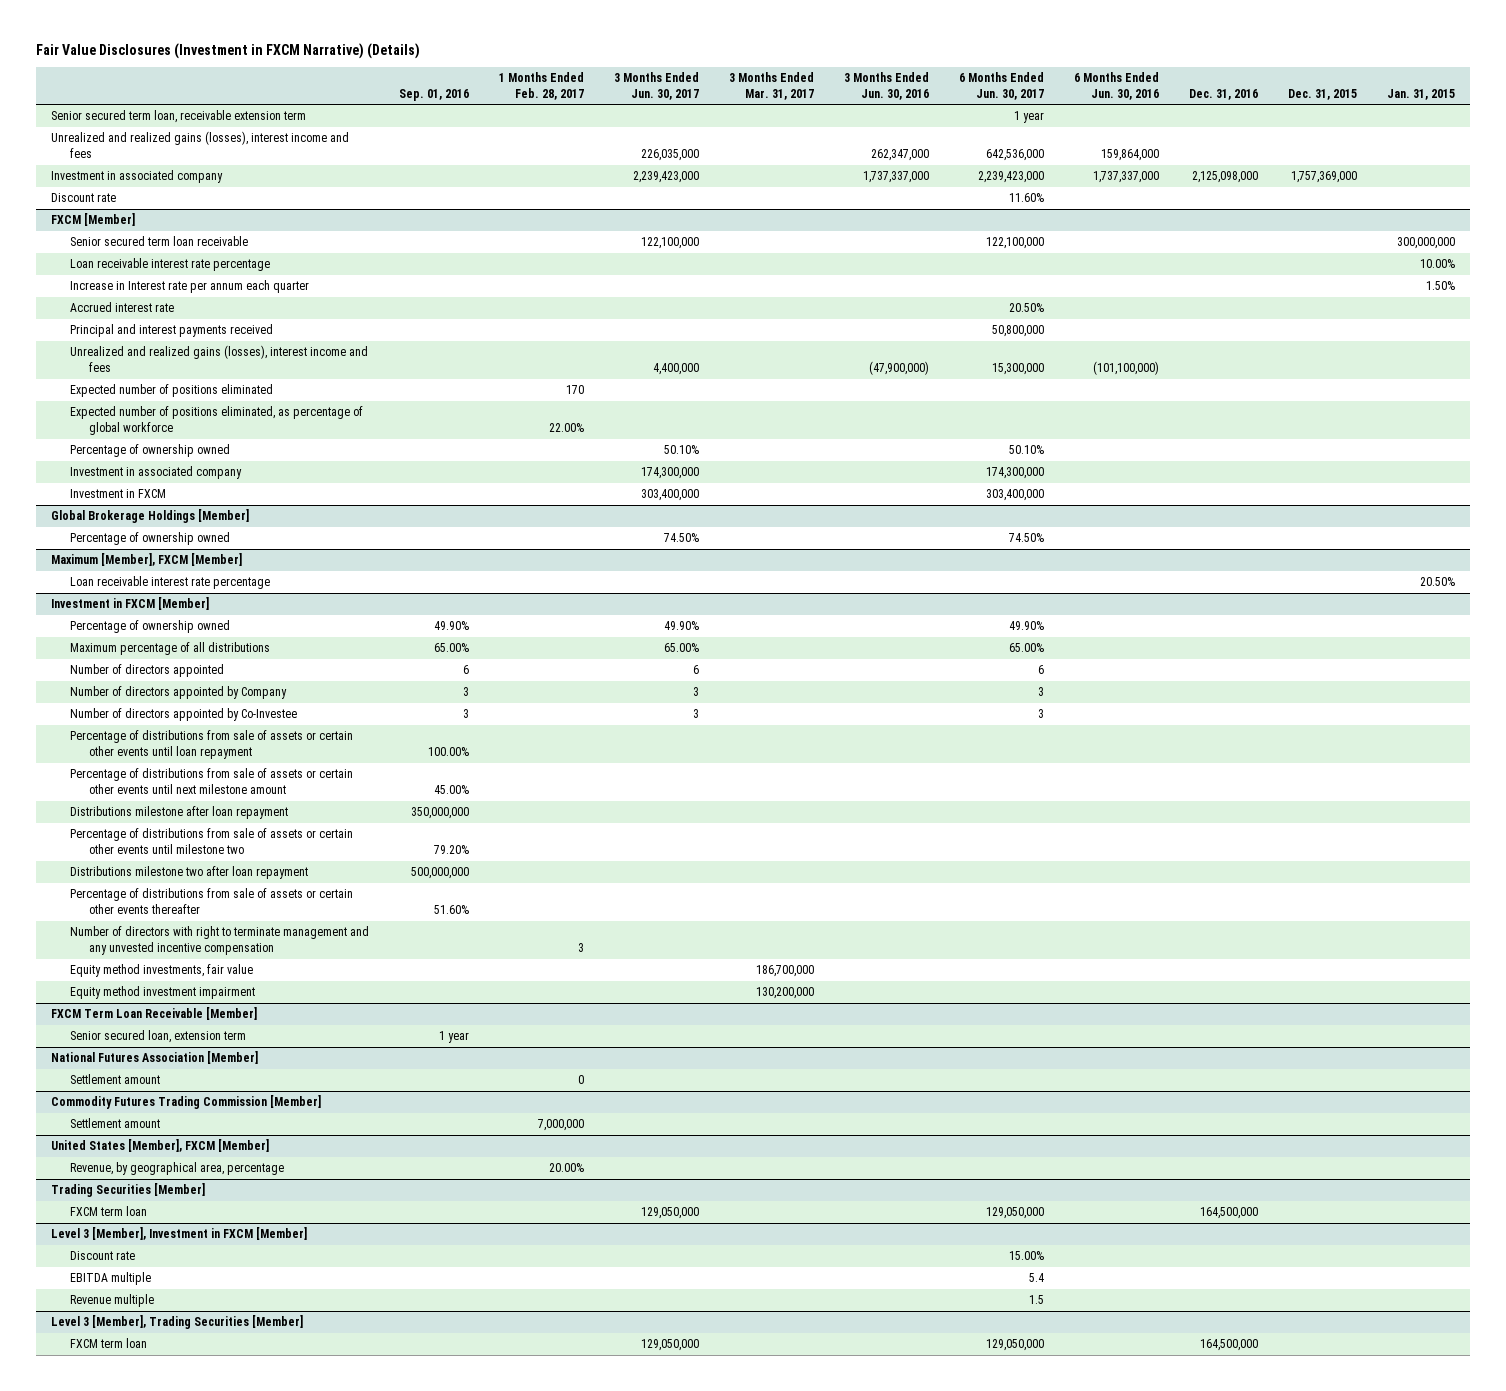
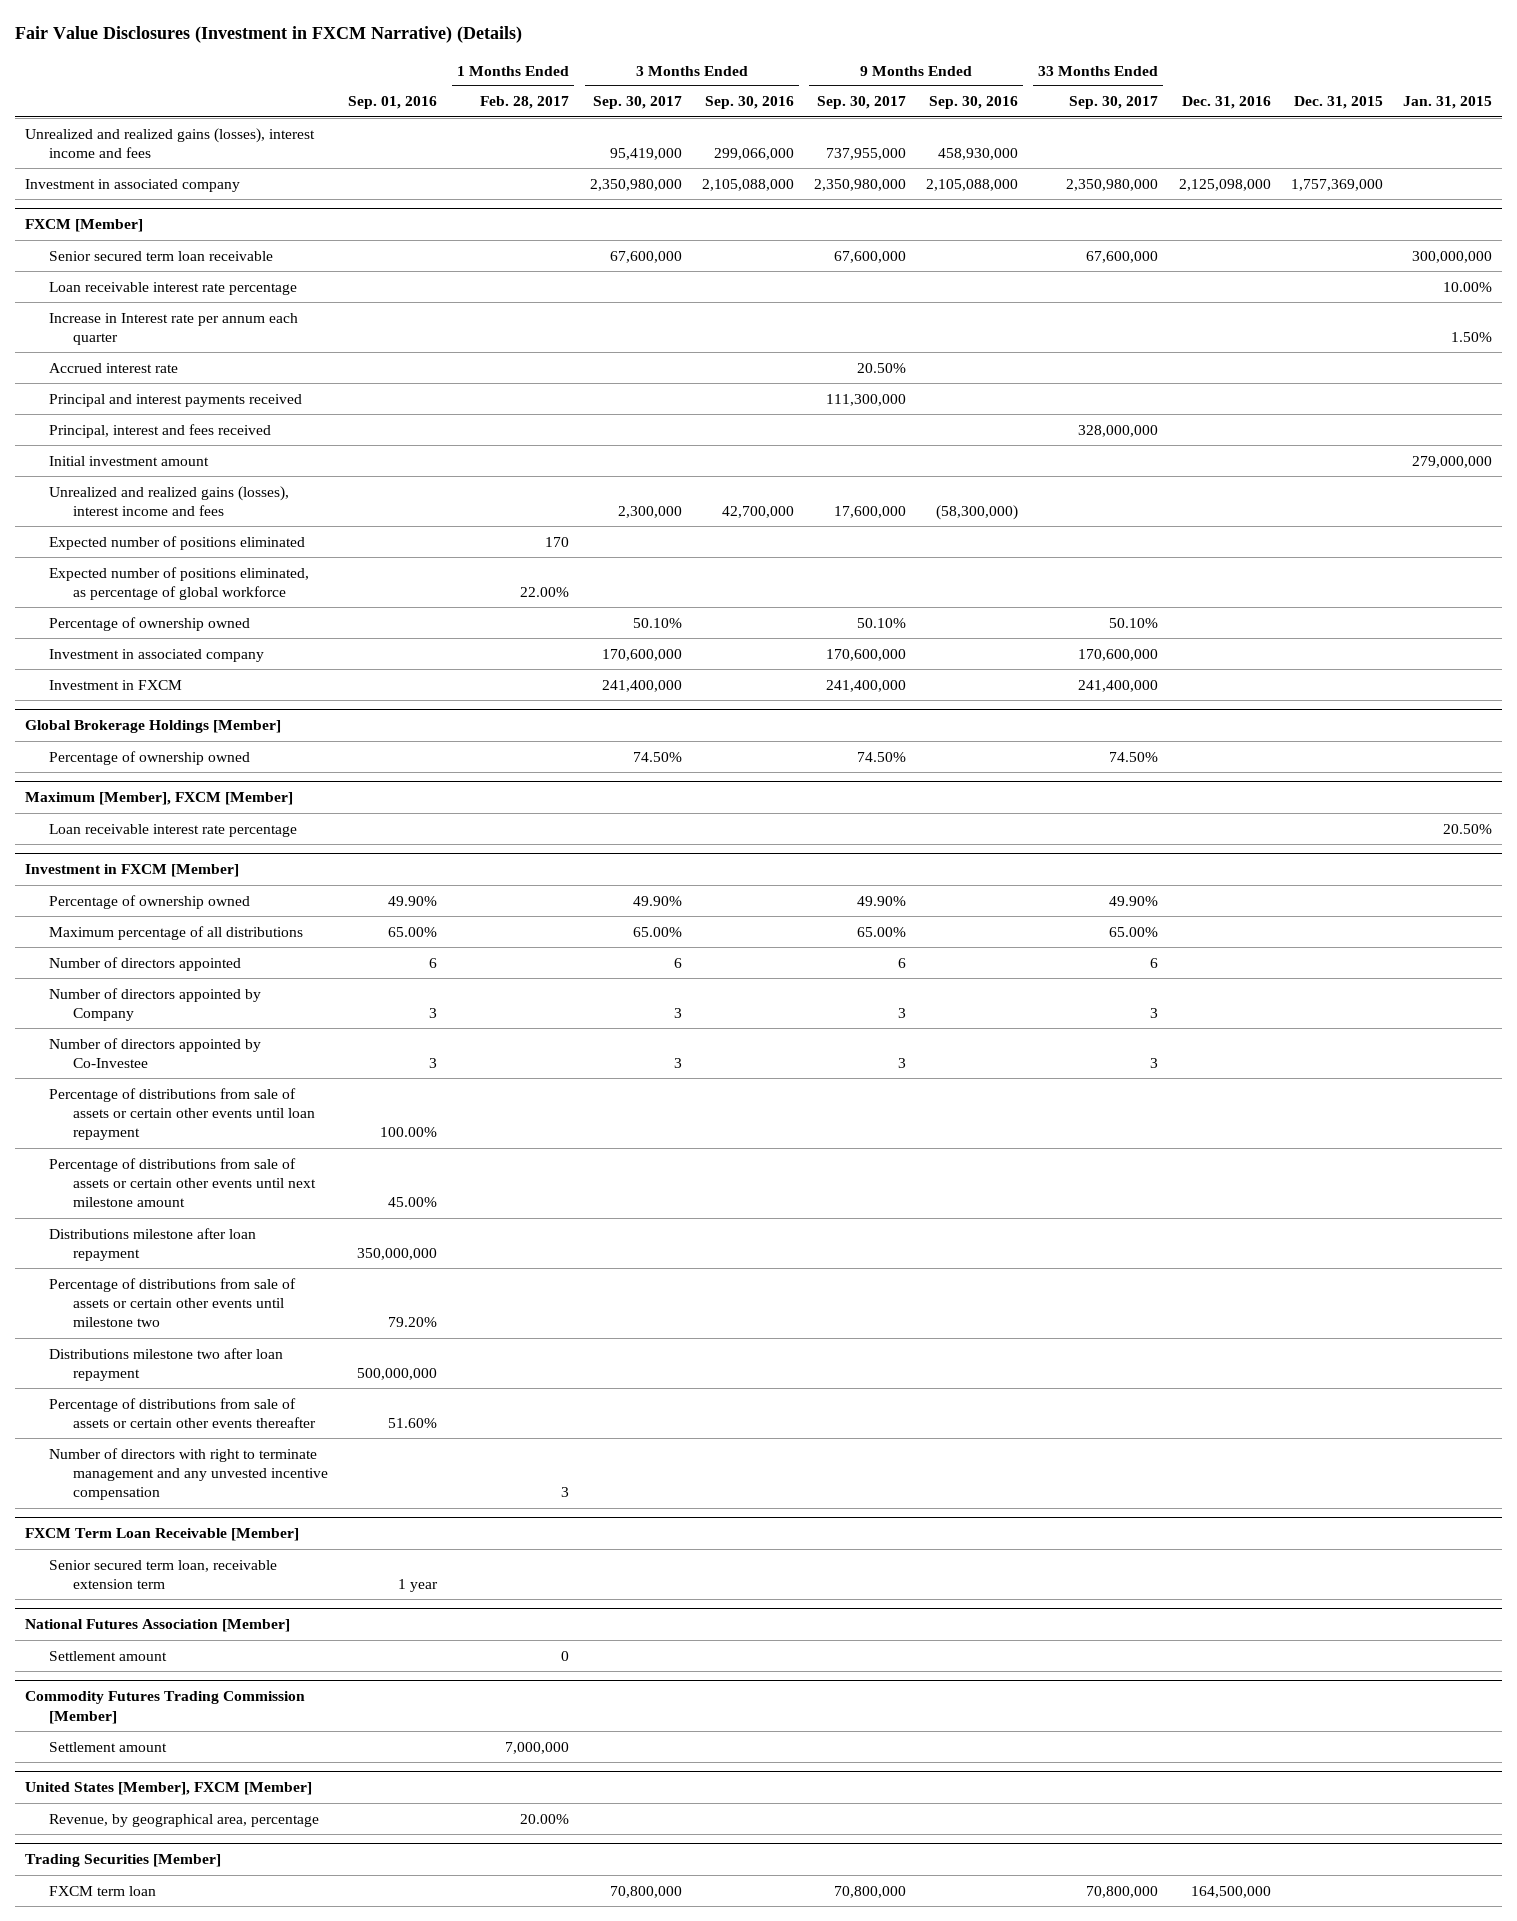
- | Sep. 01, 2016 | 1 Months Ended Feb. 28, 2017 | 3 Months Ended Jun. 30, 2017 | 3 Months Ended Mar. 31, 2017 | 3 Months Ended Jun. 30, 2016 | 6 Months Ended Jun. 30, 2017 | 6 Months Ended Jun. 30, 2016 | Dec. 31, 2016 | Dec. 31, 2015 | Jan. 31, 2015
+ | Sep. 01, 2016 | 1 Months Ended Feb. 28, 2017 | 3 Months Ended Sep. 30, 2017 | 3 Months Ended Sep. 30, 2016 | 9 Months Ended Sep. 30, 2017 | 9 Months Ended Sep. 30, 2016 | 33 Months Ended Sep. 30, 2017 | Dec. 31, 2016 | Dec. 31, 2015 | Jan. 31, 2015
- Senior secured term loan, receivable extension term | | | | | | 1 year | | | |
- Discount rate | | | | | | 11.60% | | | |
@ FXCM [Member]
+ Principal, interest and fees received | | | | | | | 328,000,000 | | |
+ Initial investment amount | | | | | | | | | | 279,000,000
@ Investment in FXCM [Member]
- Equity method investments, fair value | | | | 186,700,000 | | | | | |
- Equity method investment impairment | | | | 130,200,000 | | | | | |
@ FXCM Term Loan Receivable [Member]
- Senior secured loan, extension term | 1 year | | | | | | | | |
+ Senior secured term loan, receivable extension term | 1 year | | | | | | | | |
- Level 3 [Member], Investment in FXCM [Member]
- Discount rate | | | | | | 15.00% | | | |
- EBITDA multiple | | | | | | 5.4 | | | |
- Revenue multiple | | | | | | 1.5 | | | |
- Level 3 [Member], Trading Securities [Member]
- FXCM term loan | | | 129,050,000 | | | 129,050,000 | | 164,500,000 | |

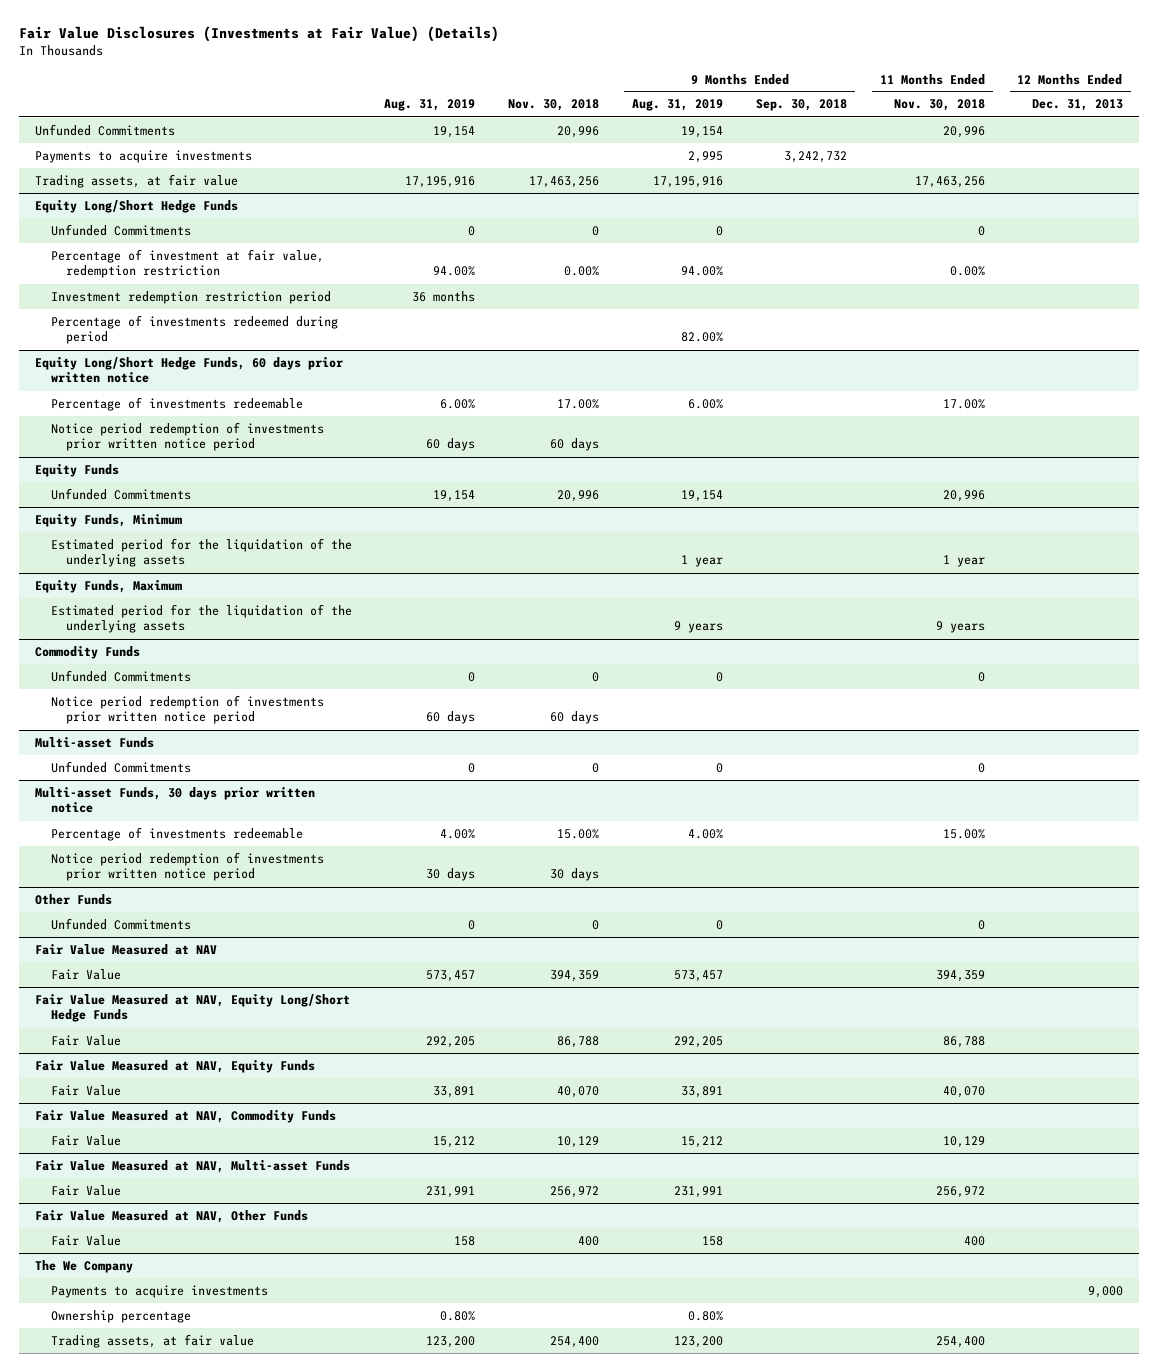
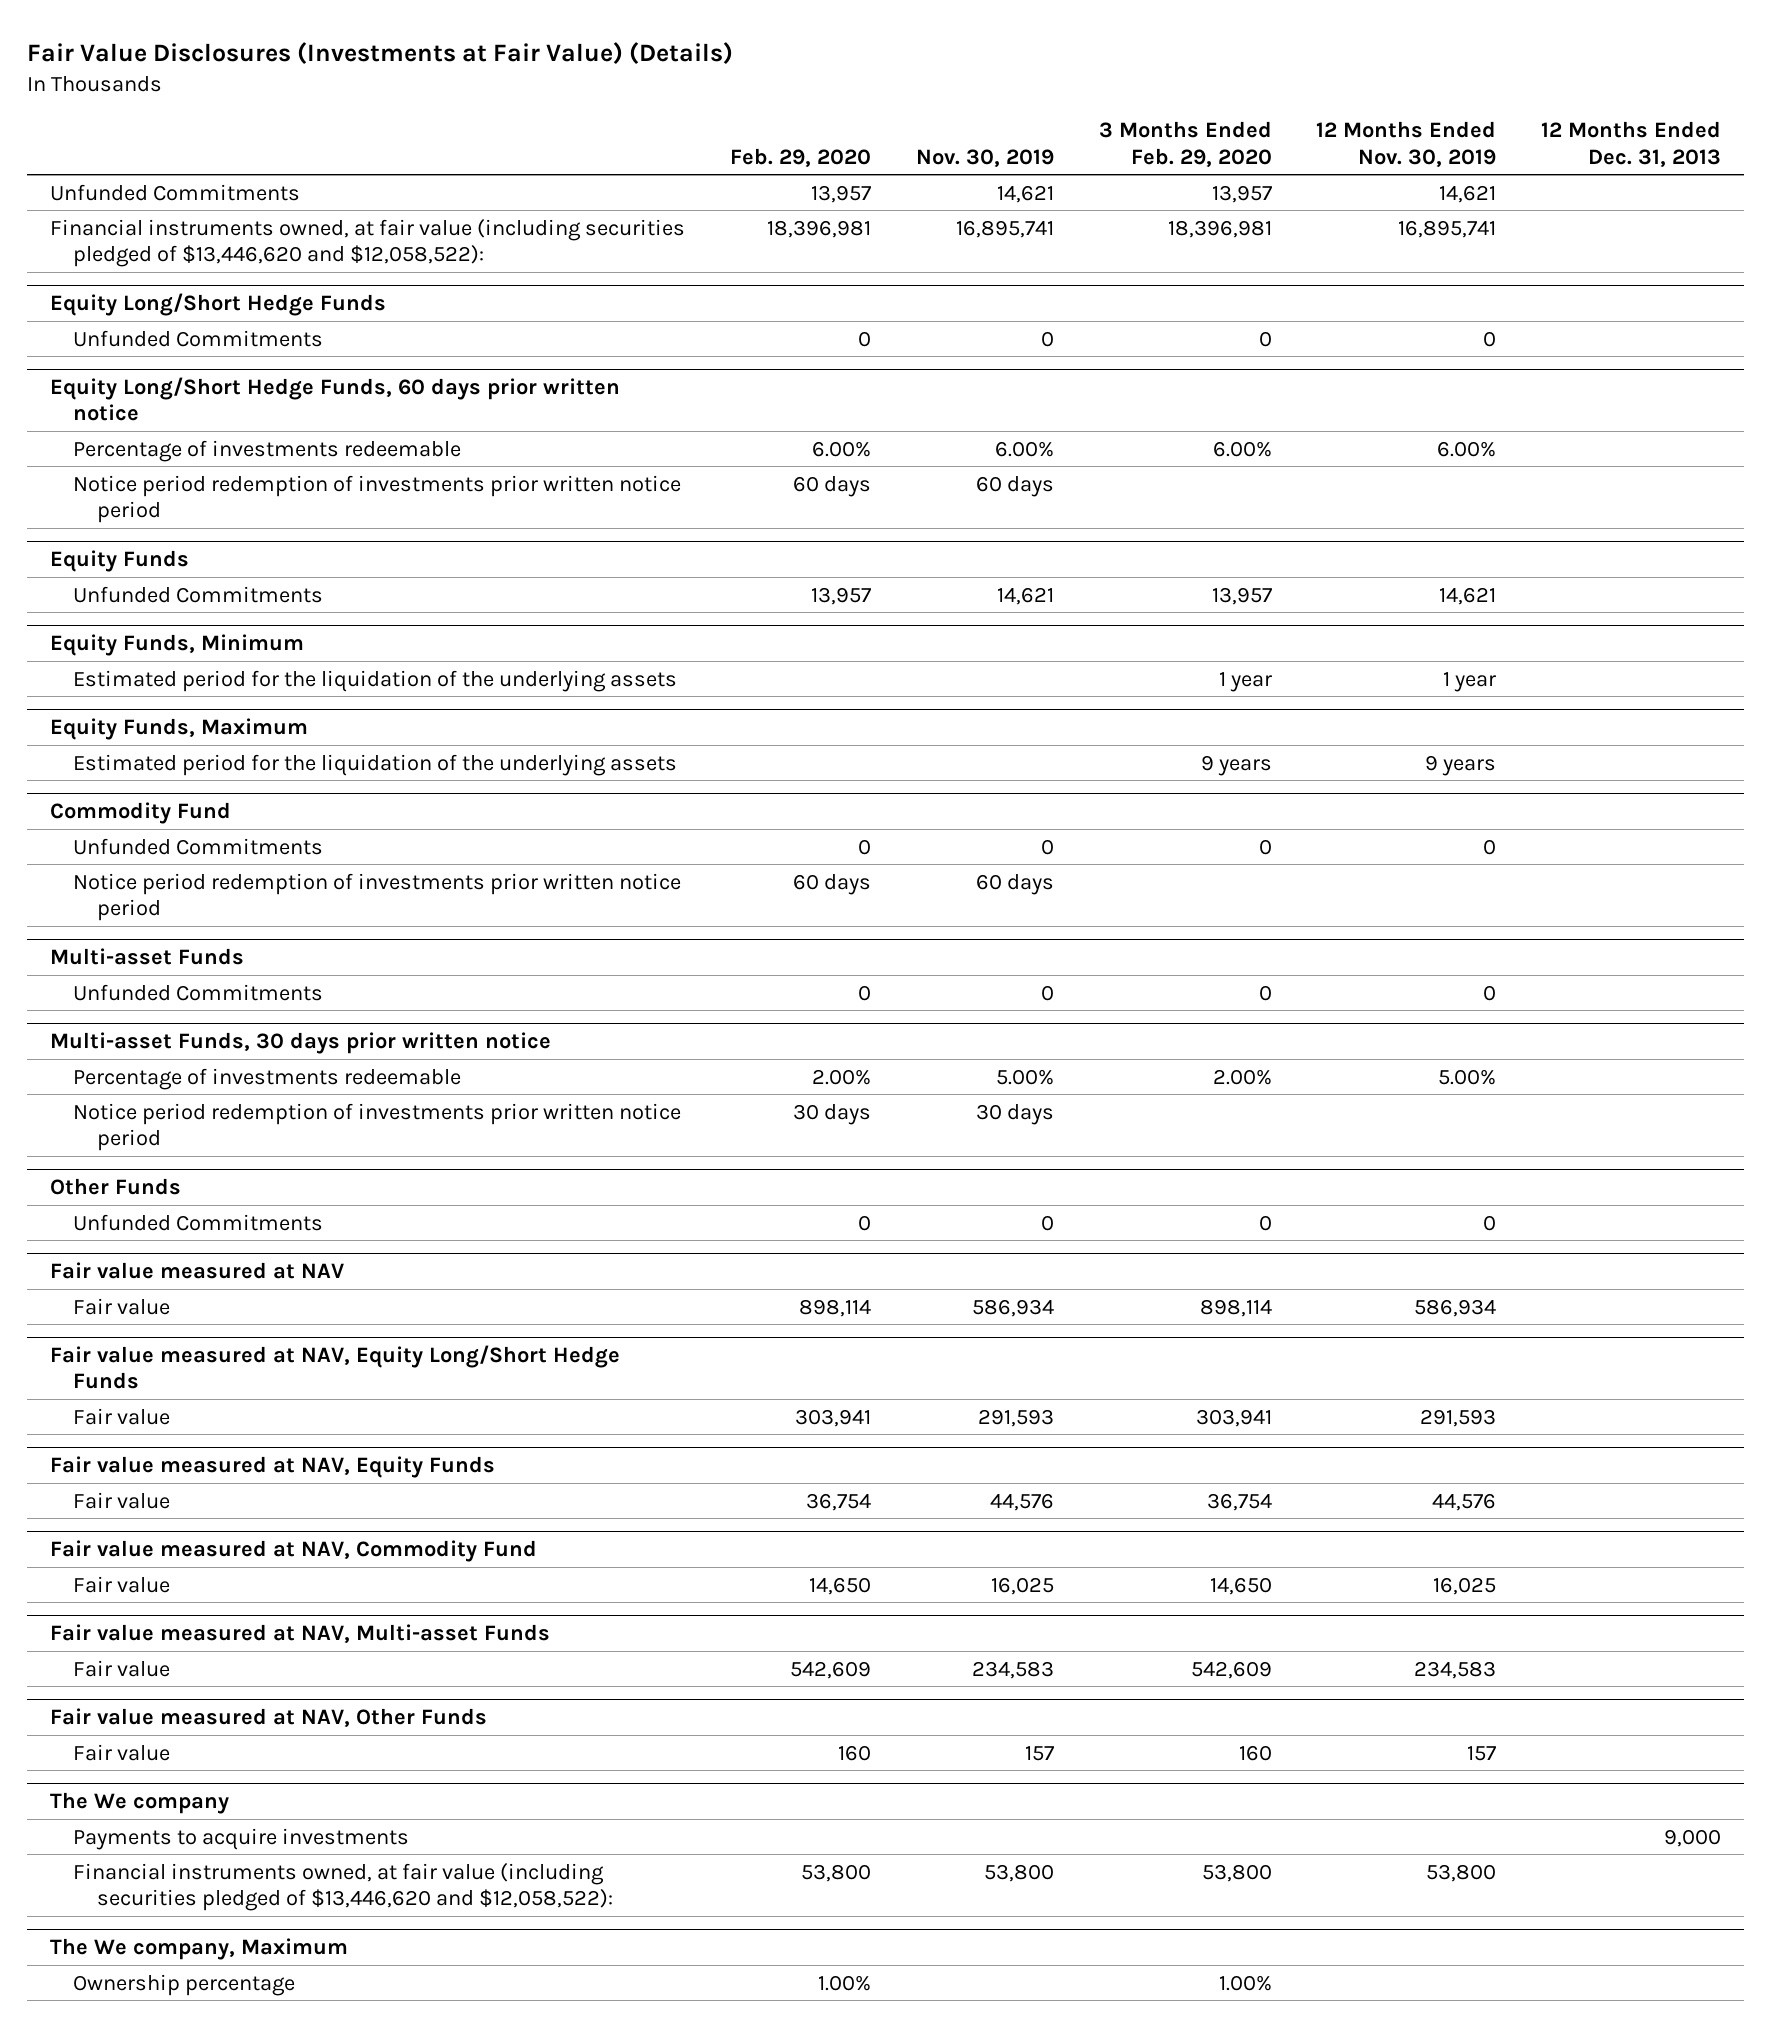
- | Aug. 31, 2019 | Nov. 30, 2018 | 9 Months Ended Aug. 31, 2019 | 9 Months Ended Sep. 30, 2018 | 11 Months Ended Nov. 30, 2018 | 12 Months Ended Dec. 31, 2013
+ | Feb. 29, 2020 | Nov. 30, 2019 | 3 Months Ended Feb. 29, 2020 | 12 Months Ended Nov. 30, 2019 | 12 Months Ended Dec. 31, 2013
- Payments to acquire investments | | | 2,995 | 3,242,732 | |
- Trading assets, at fair value | 17,195,916 | 17,463,256 | 17,195,916 | | 17,463,256 |
+ Financial instruments owned, at fair value (including securities pledged of $13,446,620 and $12,058,522): | 18,396,981 | 16,895,741 | 18,396,981 | 16,895,741 |
@ Equity Long/Short Hedge Funds
- Percentage of investment at fair value, redemption restriction | 94.00% | 0.00% | 94.00% | | 0.00% |
- Investment redemption restriction period | 36 months | | | | |
- Percentage of investments redeemed during period | | | 82.00% | | |
- Commodity Funds
+ Commodity Fund
- Fair Value Measured at NAV
- Fair Value | 573,457 | 394,359 | 573,457 | | 394,359 |
- Fair Value Measured at NAV, Equity Long/Short Hedge Funds
- Fair Value | 292,205 | 86,788 | 292,205 | | 86,788 |
- Fair Value Measured at NAV, Equity Funds
- Fair Value | 33,891 | 40,070 | 33,891 | | 40,070 |
- Fair Value Measured at NAV, Commodity Funds
- Fair Value | 15,212 | 10,129 | 15,212 | | 10,129 |
- Fair Value Measured at NAV, Multi-asset Funds
- Fair Value | 231,991 | 256,972 | 231,991 | | 256,972 |
- Fair Value Measured at NAV, Other Funds
- Fair Value | 158 | 400 | 158 | | 400 |
- The We Company
+ Fair value measured at NAV
+ Fair value | 898,114 | 586,934 | 898,114 | 586,934 |
+ Fair value measured at NAV, Equity Long/Short Hedge Funds
+ Fair value | 303,941 | 291,593 | 303,941 | 291,593 |
+ Fair value measured at NAV, Equity Funds
+ Fair value | 36,754 | 44,576 | 36,754 | 44,576 |
+ Fair value measured at NAV, Commodity Fund
+ Fair value | 14,650 | 16,025 | 14,650 | 16,025 |
+ Fair value measured at NAV, Multi-asset Funds
+ Fair value | 542,609 | 234,583 | 542,609 | 234,583 |
+ Fair value measured at NAV, Other Funds
+ Fair value | 160 | 157 | 160 | 157 |
+ The We company
- Ownership percentage | 0.80% | | 0.80% | | |
- Trading assets, at fair value | 123,200 | 254,400 | 123,200 | | 254,400 |
+ Financial instruments owned, at fair value (including securities pledged of $13,446,620 and $12,058,522): | 53,800 | 53,800 | 53,800 | 53,800 |
+ The We company, Maximum
+ Ownership percentage | 1.00% | | 1.00% | |

